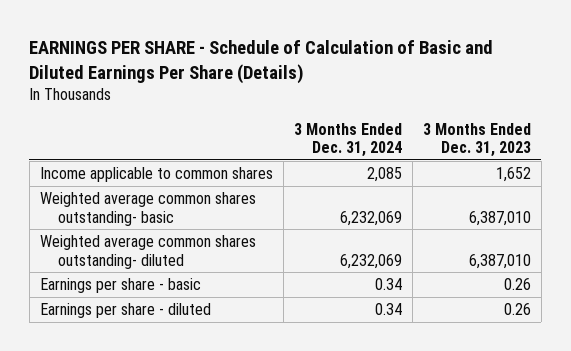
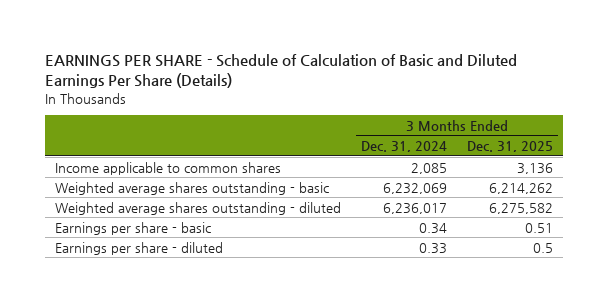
- | 3 Months Ended Dec. 31, 2024 | 3 Months Ended Dec. 31, 2023
+ | 3 Months Ended Dec. 31, 2024 | 3 Months Ended Dec. 31, 2025
- Weighted average common shares outstanding- basic | 6,232,069 | 6,387,010
- Weighted average common shares outstanding- diluted | 6,232,069 | 6,387,010
+ Weighted average shares outstanding - basic | 6,232,069 | 6,214,262
+ Weighted average shares outstanding - diluted | 6,236,017 | 6,275,582
- Earnings per share - diluted | 0.34 | 0.26
+ Earnings per share - diluted | 0.33 | 0.5

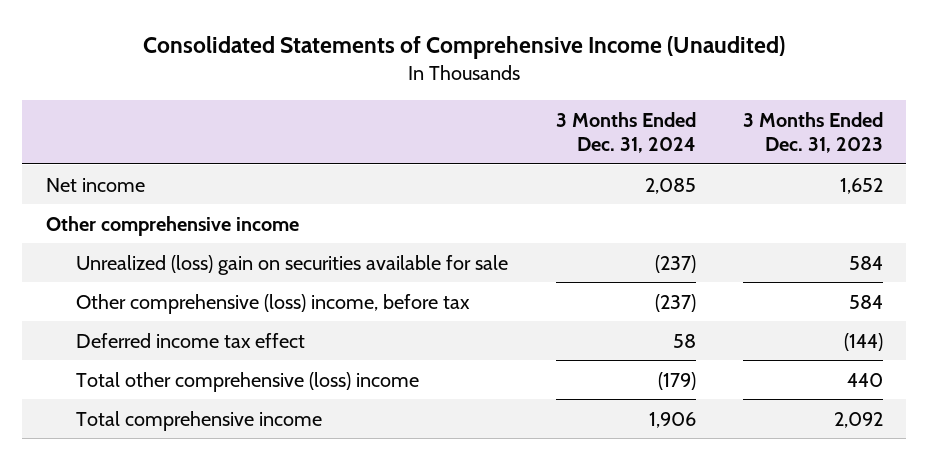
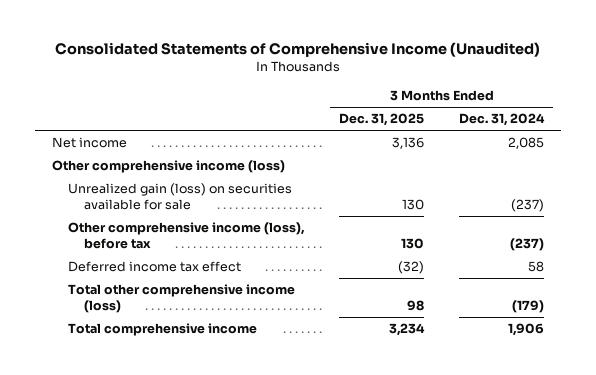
- | 3 Months Ended Dec. 31, 2024 | 3 Months Ended Dec. 31, 2023
+ | 3 Months Ended Dec. 31, 2025 | 3 Months Ended Dec. 31, 2024
- Other comprehensive income
- Unrealized (loss) gain on securities available for sale | (237) | 584
- Other comprehensive (loss) income, before tax | (237) | 584
+ Other comprehensive income (loss)
+ Unrealized gain (loss) on securities available for sale | 130 | (237)
+ Other comprehensive income (loss), before tax | 130 | (237)
- Total other comprehensive (loss) income | (179) | 440
+ Total other comprehensive income (loss) | 98 | (179)

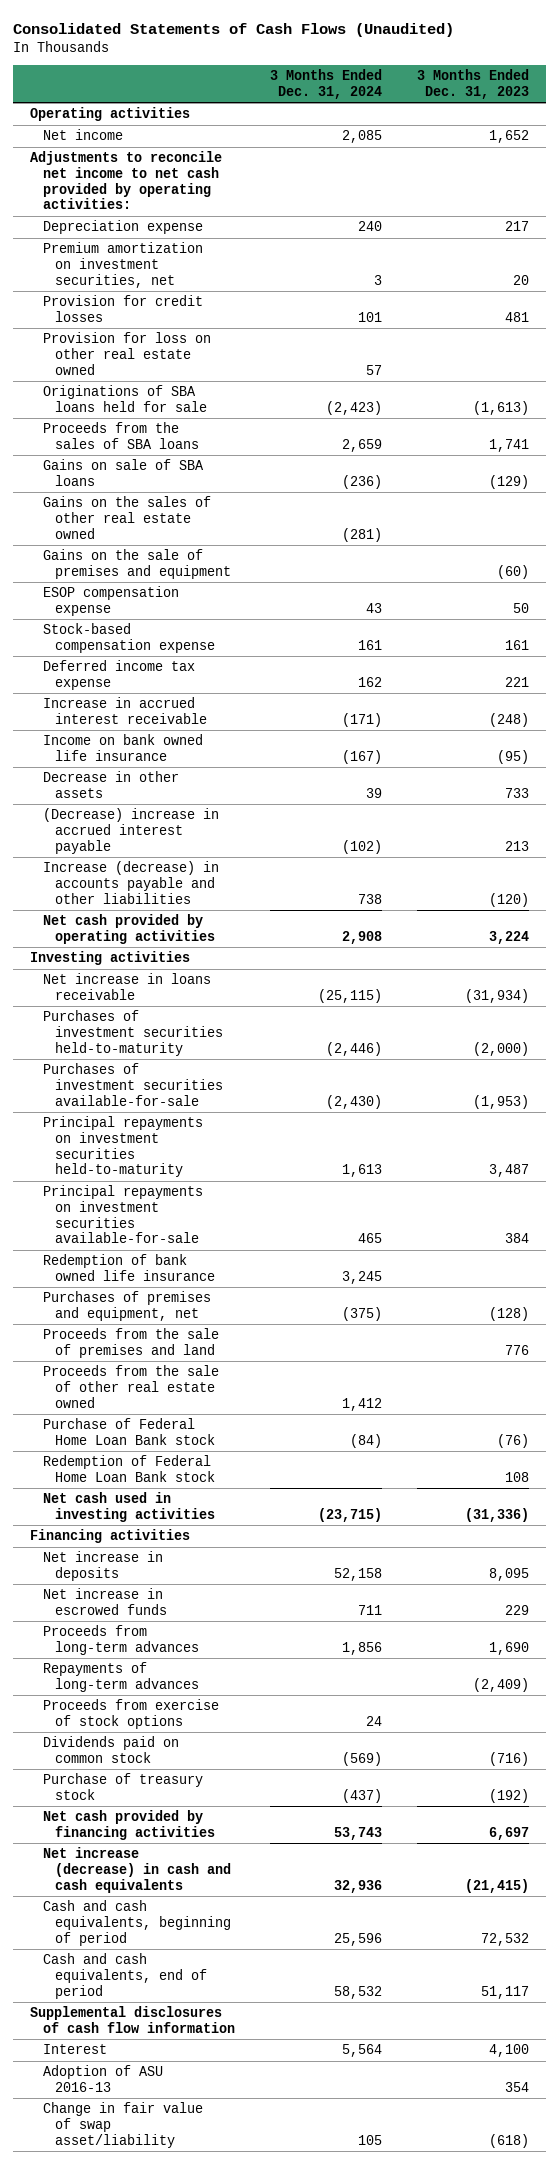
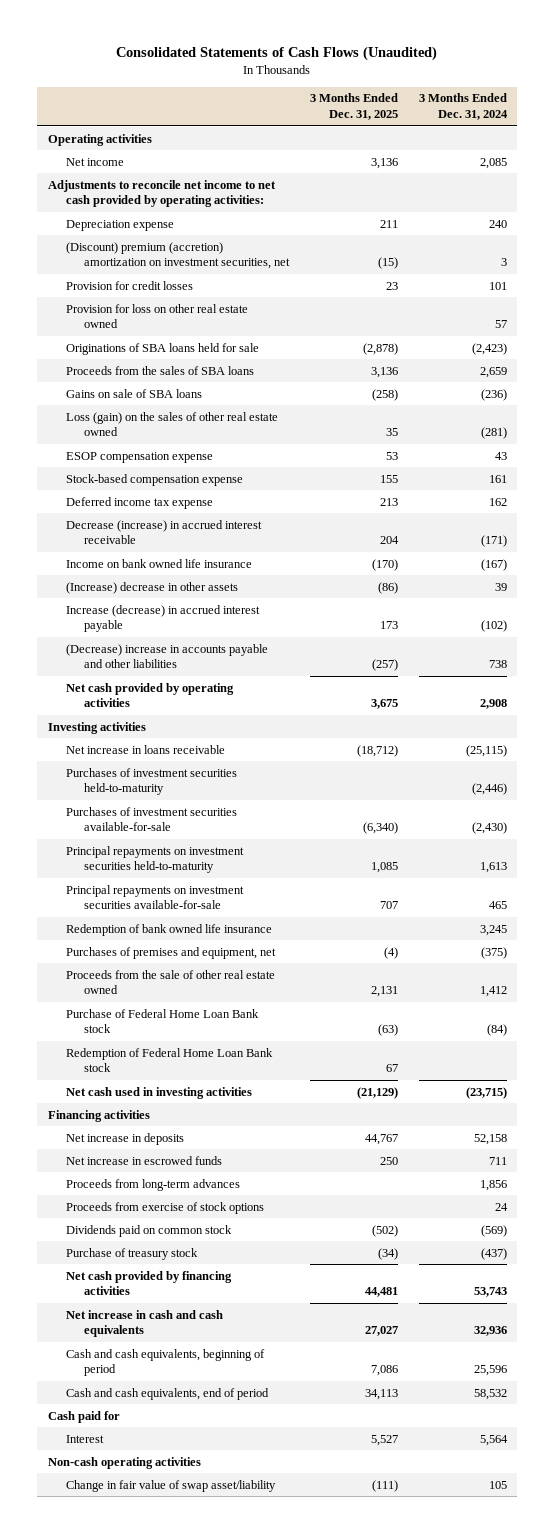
- | 3 Months Ended Dec. 31, 2024 | 3 Months Ended Dec. 31, 2023
+ | 3 Months Ended Dec. 31, 2025 | 3 Months Ended Dec. 31, 2024
- Premium amortization on investment securities, net | 3 | 20
+ (Discount) premium (accretion) amortization on investment securities, net | (15) | 3
- Gains on the sales of other real estate owned | (281) |
- Gains on the sale of premises and equipment | | (60)
+ Loss (gain) on the sales of other real estate owned | 35 | (281)
- Increase in accrued interest receivable | (171) | (248)
+ Decrease (increase) in accrued interest receivable | 204 | (171)
- Decrease in other assets | 39 | 733
- (Decrease) increase in accrued interest payable | (102) | 213
- Increase (decrease) in accounts payable and other liabilities | 738 | (120)
+ (Increase) decrease in other assets | (86) | 39
+ Increase (decrease) in accrued interest payable | 173 | (102)
+ (Decrease) increase in accounts payable and other liabilities | (257) | 738
- Proceeds from the sale of premises and land | | 776
- Repayments of long-term advances | | (2,409)
- Net increase (decrease) in cash and cash equivalents | 32,936 | (21,415)
+ Net increase in cash and cash equivalents | 27,027 | 32,936
- Supplemental disclosures of cash flow information
+ Cash paid for
- Adoption of ASU 2016-13 | | 354
+ Non-cash operating activities

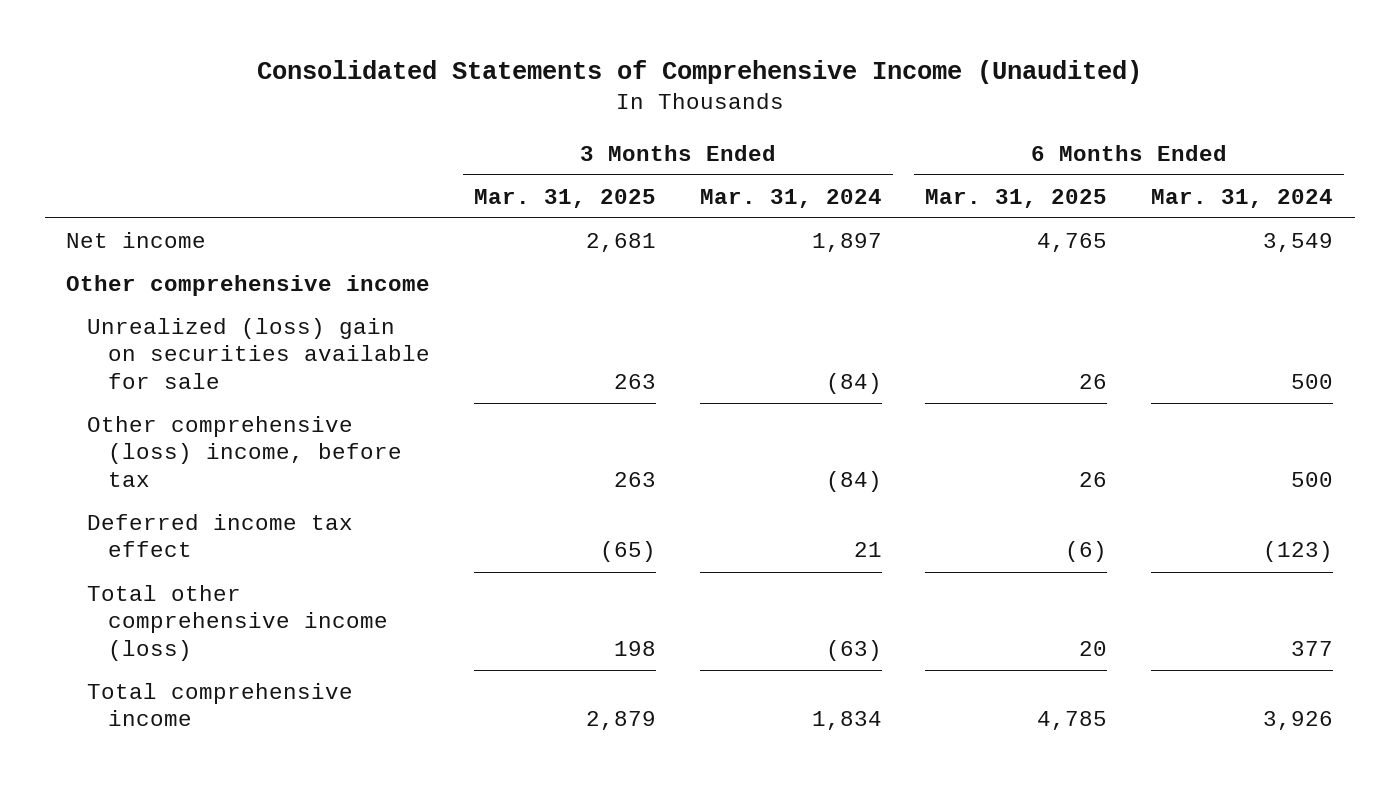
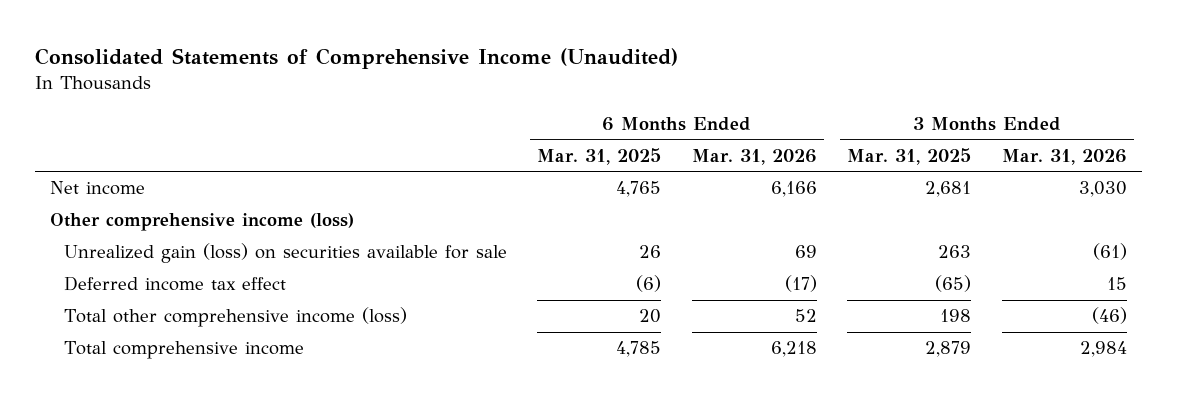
- | 3 Months Ended Mar. 31, 2025 | 3 Months Ended Mar. 31, 2024 | 6 Months Ended Mar. 31, 2025 | 6 Months Ended Mar. 31, 2024
+ | 6 Months Ended Mar. 31, 2025 | 6 Months Ended Mar. 31, 2026 | 3 Months Ended Mar. 31, 2025 | 3 Months Ended Mar. 31, 2026
- Other comprehensive income
- Unrealized (loss) gain on securities available for sale | 263 | (84) | 26 | 500
- Other comprehensive (loss) income, before tax | 263 | (84) | 26 | 500
+ Other comprehensive income (loss)
+ Unrealized gain (loss) on securities available for sale | 26 | 69 | 263 | (61)

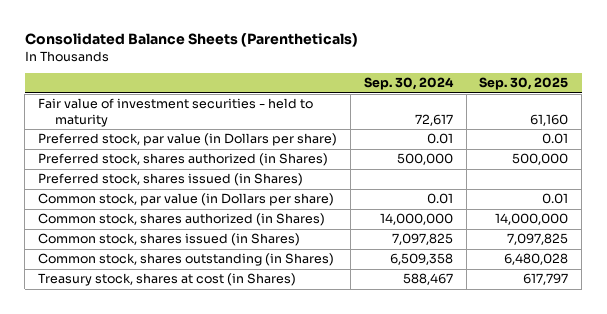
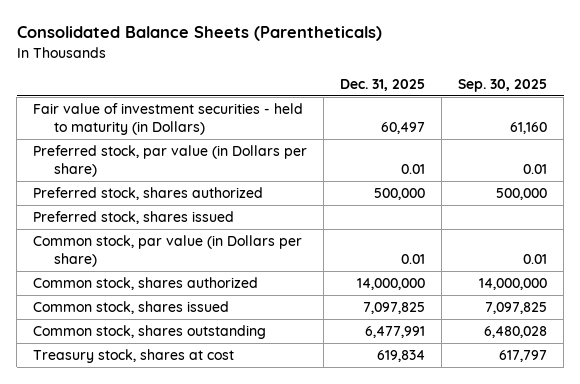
- | Sep. 30, 2024 | Sep. 30, 2025
+ | Dec. 31, 2025 | Sep. 30, 2025
- Fair value of investment securities - held to maturity | 72,617 | 61,160
+ Fair value of investment securities - held to maturity (in Dollars) | 60,497 | 61,160
- Preferred stock, shares authorized (in Shares) | 500,000 | 500,000
- Preferred stock, shares issued (in Shares)
+ Preferred stock, shares authorized | 500,000 | 500,000
+ Preferred stock, shares issued
- Common stock, shares authorized (in Shares) | 14,000,000 | 14,000,000
- Common stock, shares issued (in Shares) | 7,097,825 | 7,097,825
- Common stock, shares outstanding (in Shares) | 6,509,358 | 6,480,028
- Treasury stock, shares at cost (in Shares) | 588,467 | 617,797
+ Common stock, shares authorized | 14,000,000 | 14,000,000
+ Common stock, shares issued | 7,097,825 | 7,097,825
+ Common stock, shares outstanding | 6,477,991 | 6,480,028
+ Treasury stock, shares at cost | 619,834 | 617,797

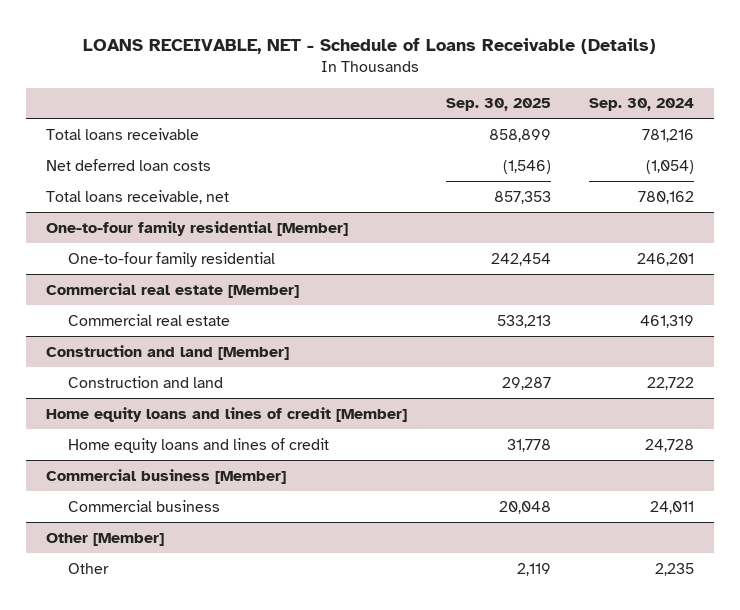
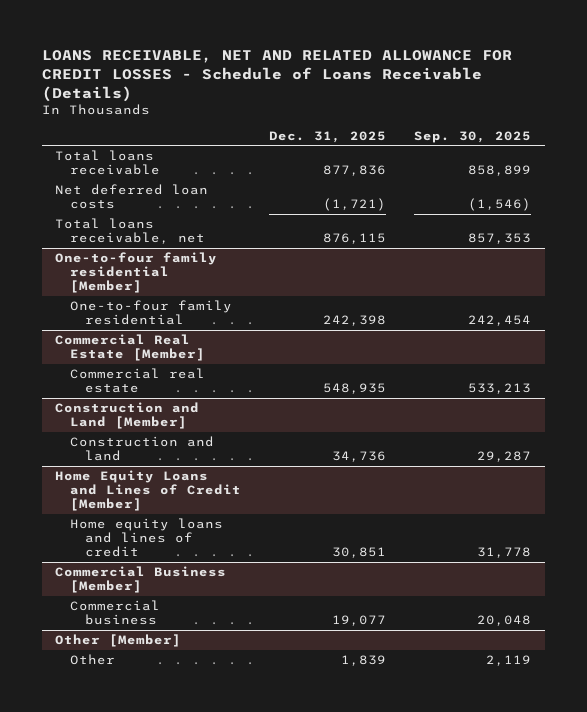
- LOANS RECEIVABLE, NET - Schedule of Loans Receivable (Details)
+ LOANS RECEIVABLE, NET AND RELATED ALLOWANCE FOR CREDIT LOSSES - Schedule of Loans Receivable (Details)
- | Sep. 30, 2025 | Sep. 30, 2024
+ | Dec. 31, 2025 | Sep. 30, 2025
- Commercial real estate [Member]
+ Commercial Real Estate [Member]
- Construction and land [Member]
+ Construction and Land [Member]
- Home equity loans and lines of credit [Member]
+ Home Equity Loans and Lines of Credit [Member]
- Commercial business [Member]
+ Commercial Business [Member]

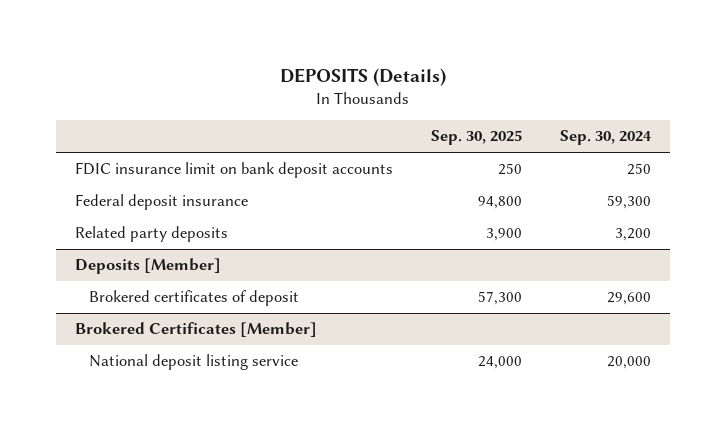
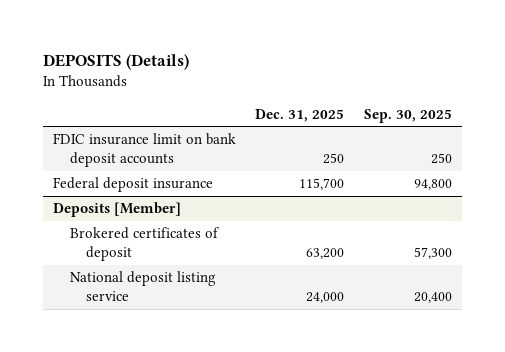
- | Sep. 30, 2025 | Sep. 30, 2024
+ | Dec. 31, 2025 | Sep. 30, 2025
- Related party deposits | 3,900 | 3,200
- Brokered Certificates [Member]
- National deposit listing service | 24,000 | 20,000
@ Deposits [Member]
+ National deposit listing service | 24,000 | 20,400

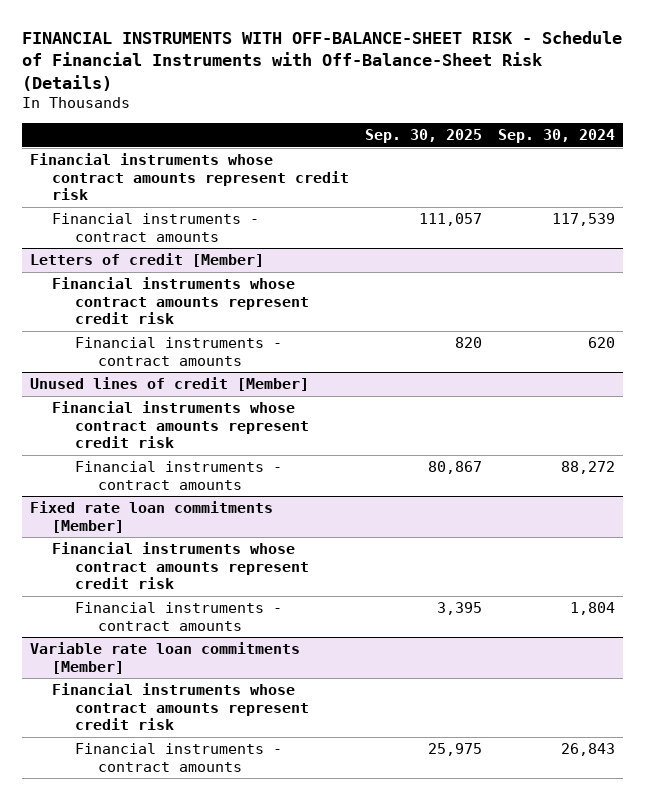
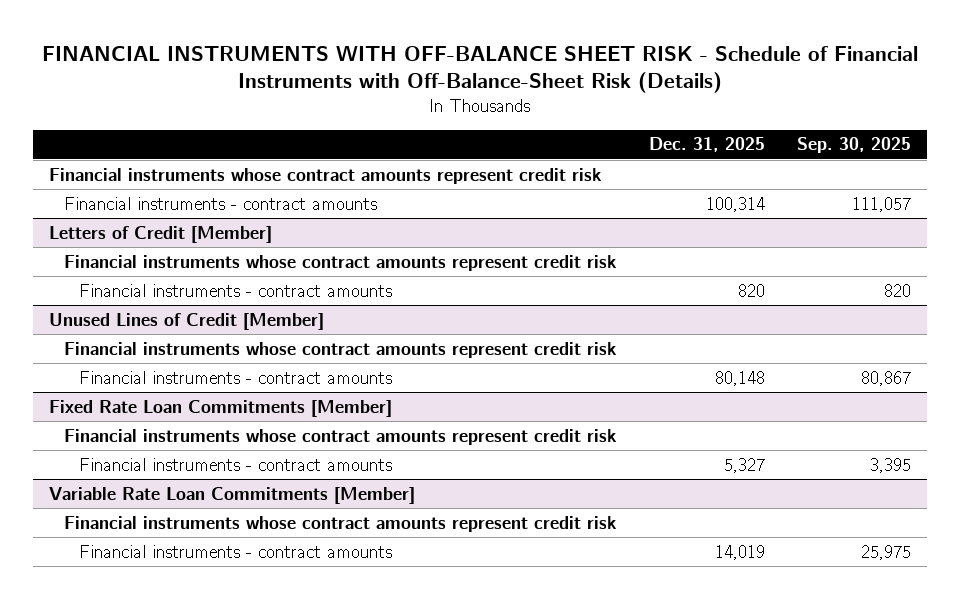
- FINANCIAL INSTRUMENTS WITH OFF-BALANCE-SHEET RISK - Schedule of Financial Instruments with Off-Balance-Sheet Risk (Details)
+ FINANCIAL INSTRUMENTS WITH OFF-BALANCE SHEET RISK - Schedule of Financial Instruments with Off-Balance-Sheet Risk (Details)
- | Sep. 30, 2025 | Sep. 30, 2024
+ | Dec. 31, 2025 | Sep. 30, 2025
- Letters of credit [Member]
+ Letters of Credit [Member]
- Unused lines of credit [Member]
+ Unused Lines of Credit [Member]
- Fixed rate loan commitments [Member]
+ Fixed Rate Loan Commitments [Member]
- Variable rate loan commitments [Member]
+ Variable Rate Loan Commitments [Member]

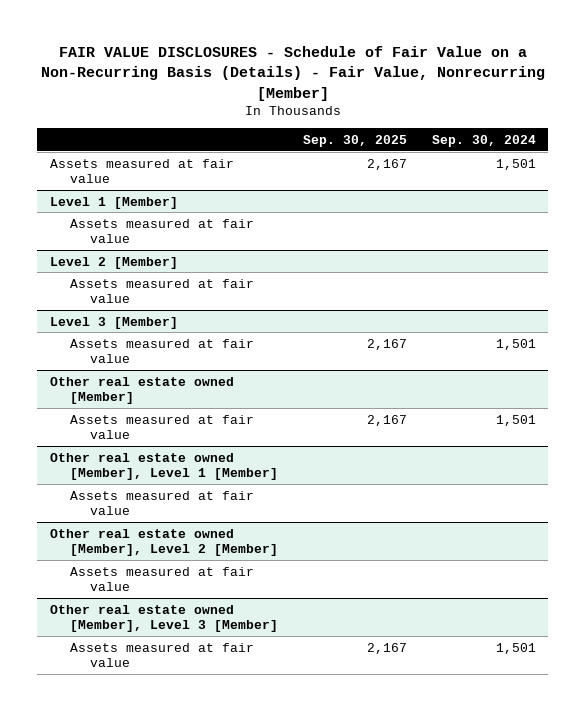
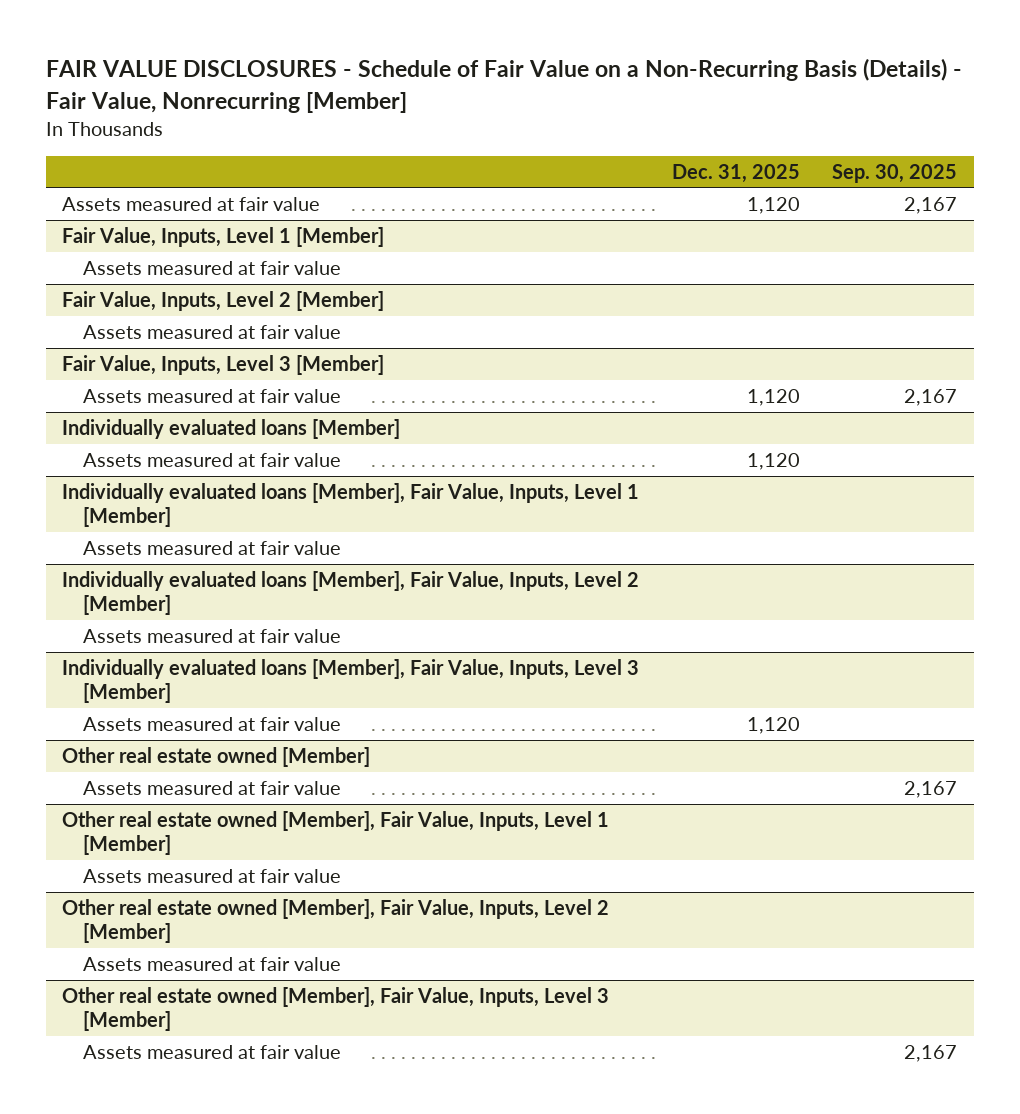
- | Sep. 30, 2025 | Sep. 30, 2024
+ | Dec. 31, 2025 | Sep. 30, 2025
- Level 1 [Member]
+ Fair Value, Inputs, Level 1 [Member]
- Level 2 [Member]
+ Fair Value, Inputs, Level 2 [Member]
- Level 3 [Member]
+ Fair Value, Inputs, Level 3 [Member]
+ Individually evaluated loans [Member]
+ Assets measured at fair value | 1,120 |
+ Individually evaluated loans [Member], Fair Value, Inputs, Level 1 [Member]
+ Assets measured at fair value
+ Individually evaluated loans [Member], Fair Value, Inputs, Level 2 [Member]
+ Assets measured at fair value
+ Individually evaluated loans [Member], Fair Value, Inputs, Level 3 [Member]
+ Assets measured at fair value | 1,120 |
- Other real estate owned [Member], Level 1 [Member]
+ Other real estate owned [Member], Fair Value, Inputs, Level 1 [Member]
- Other real estate owned [Member], Level 2 [Member]
+ Other real estate owned [Member], Fair Value, Inputs, Level 2 [Member]
- Other real estate owned [Member], Level 3 [Member]
+ Other real estate owned [Member], Fair Value, Inputs, Level 3 [Member]

